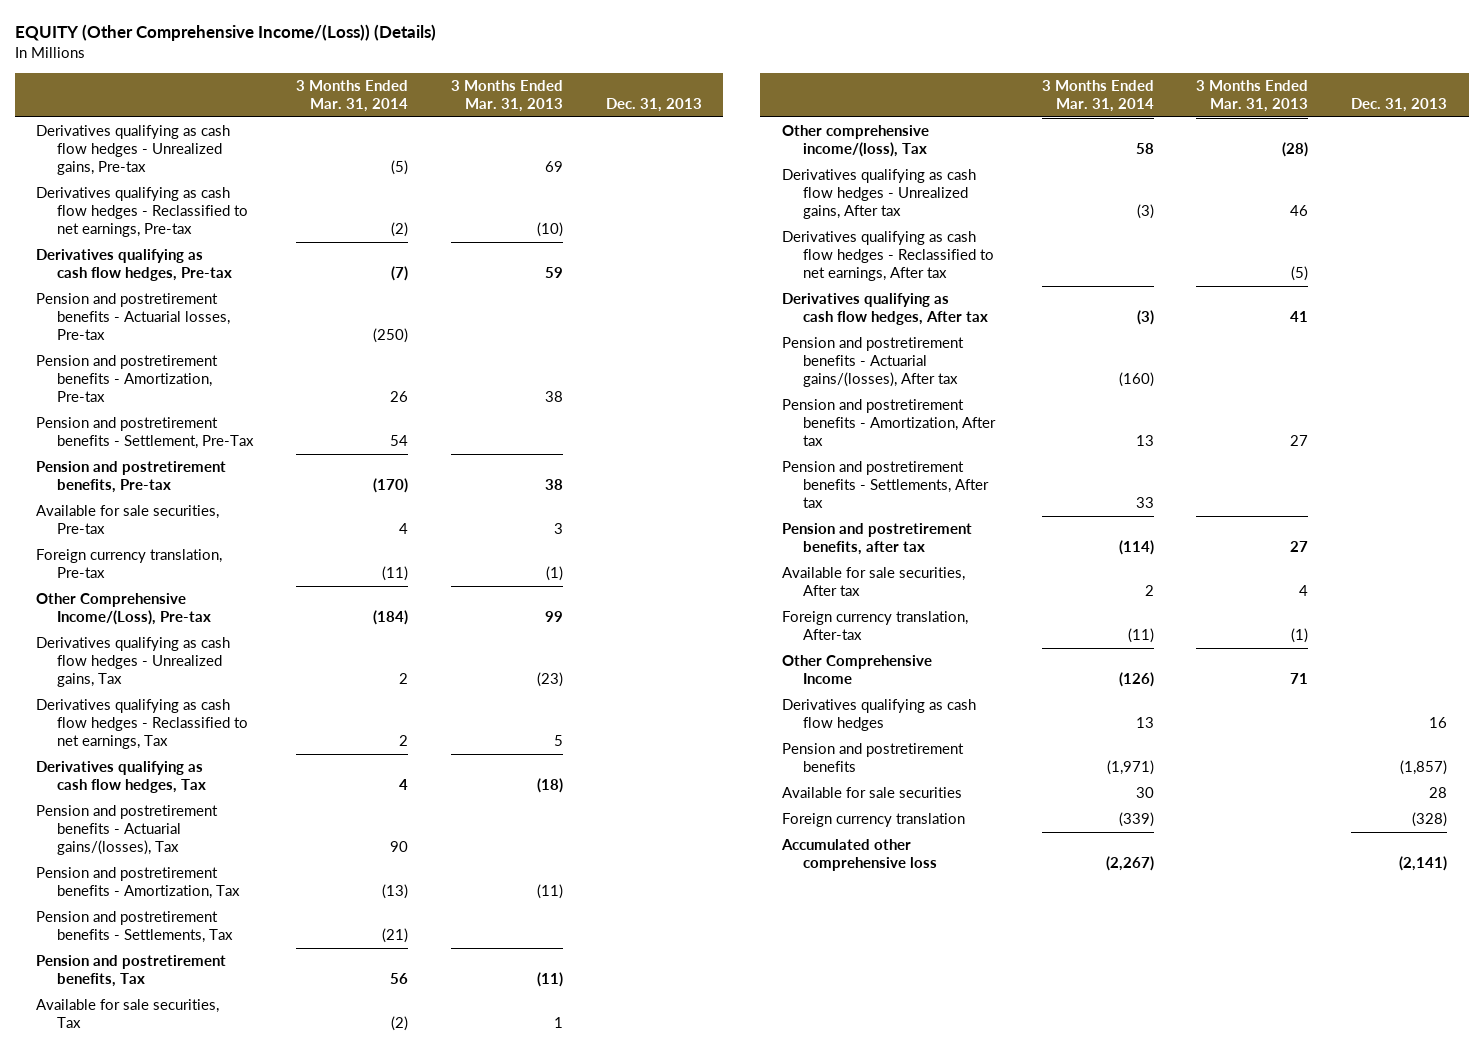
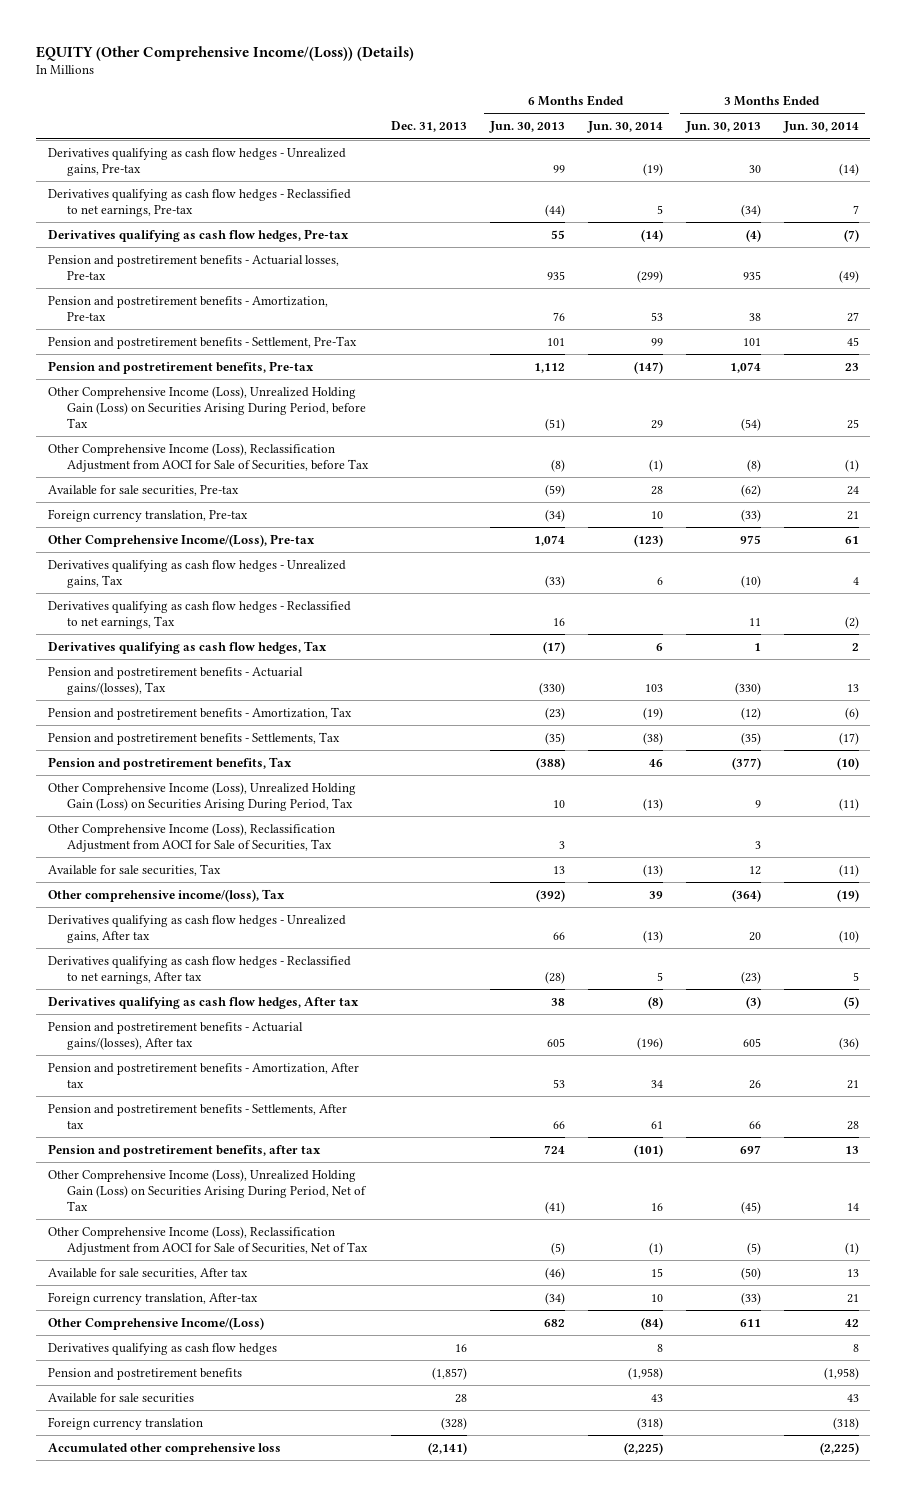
- | 3 Months Ended Mar. 31, 2014 | 3 Months Ended Mar. 31, 2013 | Dec. 31, 2013
+ | Dec. 31, 2013 | 6 Months Ended Jun. 30, 2013 | 6 Months Ended Jun. 30, 2014 | 3 Months Ended Jun. 30, 2013 | 3 Months Ended Jun. 30, 2014
+ Other Comprehensive Income (Loss), Unrealized Holding Gain (Loss) on Securities Arising During Period, before Tax | | (51) | 29 | (54) | 25
+ Other Comprehensive Income (Loss), Reclassification Adjustment from AOCI for Sale of Securities, before Tax | | (8) | (1) | (8) | (1)
+ Other Comprehensive Income (Loss), Unrealized Holding Gain (Loss) on Securities Arising During Period, Tax | | 10 | (13) | 9 | (11)
+ Other Comprehensive Income (Loss), Reclassification Adjustment from AOCI for Sale of Securities, Tax | | 3 | | 3 |
+ Other Comprehensive Income (Loss), Unrealized Holding Gain (Loss) on Securities Arising During Period, Net of Tax | | (41) | 16 | (45) | 14
+ Other Comprehensive Income (Loss), Reclassification Adjustment from AOCI for Sale of Securities, Net of Tax | | (5) | (1) | (5) | (1)
- Other Comprehensive Income | (126) | 71 |
+ Other Comprehensive Income/(Loss) | | 682 | (84) | 611 | 42

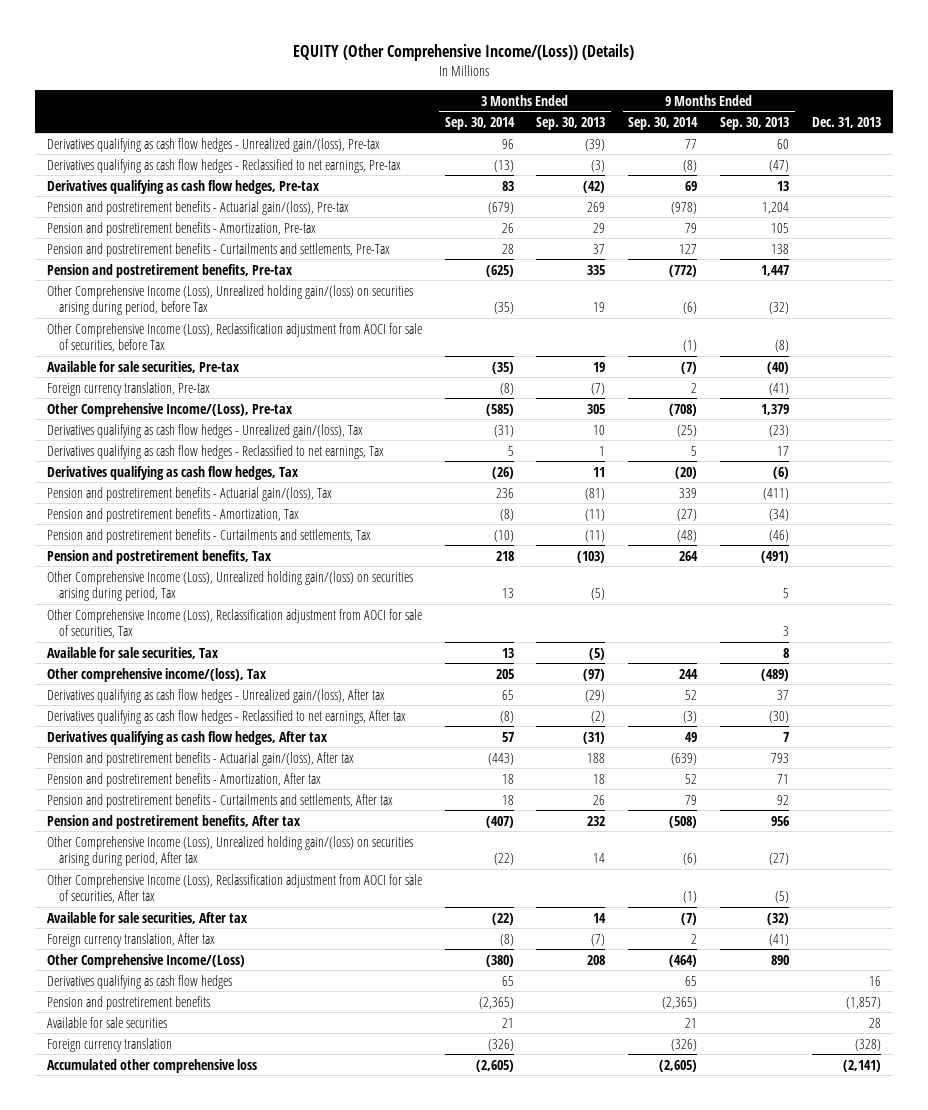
- | Dec. 31, 2013 | 6 Months Ended Jun. 30, 2013 | 6 Months Ended Jun. 30, 2014 | 3 Months Ended Jun. 30, 2013 | 3 Months Ended Jun. 30, 2014
+ | 3 Months Ended Sep. 30, 2014 | 3 Months Ended Sep. 30, 2013 | 9 Months Ended Sep. 30, 2014 | 9 Months Ended Sep. 30, 2013 | Dec. 31, 2013
- Derivatives qualifying as cash flow hedges - Unrealized gains, Pre-tax | | 99 | (19) | 30 | (14)
+ Derivatives qualifying as cash flow hedges - Unrealized gain/(loss), Pre-tax | 96 | (39) | 77 | 60 |
- Pension and postretirement benefits - Actuarial losses, Pre-tax | | 935 | (299) | 935 | (49)
+ Pension and postretirement benefits - Actuarial gain/(loss), Pre-tax | (679) | 269 | (978) | 1,204 |
- Pension and postretirement benefits - Settlement, Pre-Tax | | 101 | 99 | 101 | 45
+ Pension and postretirement benefits - Curtailments and settlements, Pre-Tax | 28 | 37 | 127 | 138 |
- Other Comprehensive Income (Loss), Unrealized Holding Gain (Loss) on Securities Arising During Period, before Tax | | (51) | 29 | (54) | 25
- Other Comprehensive Income (Loss), Reclassification Adjustment from AOCI for Sale of Securities, before Tax | | (8) | (1) | (8) | (1)
+ Other Comprehensive Income (Loss), Unrealized holding gain/(loss) on securities arising during period, before Tax | (35) | 19 | (6) | (32) |
+ Other Comprehensive Income (Loss), Reclassification adjustment from AOCI for sale of securities, before Tax | | | (1) | (8) |
- Derivatives qualifying as cash flow hedges - Unrealized gains, Tax | | (33) | 6 | (10) | 4
+ Derivatives qualifying as cash flow hedges - Unrealized gain/(loss), Tax | (31) | 10 | (25) | (23) |
- Pension and postretirement benefits - Actuarial gains/(losses), Tax | | (330) | 103 | (330) | 13
+ Pension and postretirement benefits - Actuarial gain/(loss), Tax | 236 | (81) | 339 | (411) |
- Pension and postretirement benefits - Settlements, Tax | | (35) | (38) | (35) | (17)
+ Pension and postretirement benefits - Curtailments and settlements, Tax | (10) | (11) | (48) | (46) |
- Other Comprehensive Income (Loss), Unrealized Holding Gain (Loss) on Securities Arising During Period, Tax | | 10 | (13) | 9 | (11)
- Other Comprehensive Income (Loss), Reclassification Adjustment from AOCI for Sale of Securities, Tax | | 3 | | 3 |
+ Other Comprehensive Income (Loss), Unrealized holding gain/(loss) on securities arising during period, Tax | 13 | (5) | | 5 |
+ Other Comprehensive Income (Loss), Reclassification adjustment from AOCI for sale of securities, Tax | | | | 3 |
- Derivatives qualifying as cash flow hedges - Unrealized gains, After tax | | 66 | (13) | 20 | (10)
+ Derivatives qualifying as cash flow hedges - Unrealized gain/(loss), After tax | 65 | (29) | 52 | 37 |
- Pension and postretirement benefits - Actuarial gains/(losses), After tax | | 605 | (196) | 605 | (36)
+ Pension and postretirement benefits - Actuarial gain/(loss), After tax | (443) | 188 | (639) | 793 |
- Pension and postretirement benefits - Settlements, After tax | | 66 | 61 | 66 | 28
- Pension and postretirement benefits, after tax | | 724 | (101) | 697 | 13
- Other Comprehensive Income (Loss), Unrealized Holding Gain (Loss) on Securities Arising During Period, Net of Tax | | (41) | 16 | (45) | 14
- Other Comprehensive Income (Loss), Reclassification Adjustment from AOCI for Sale of Securities, Net of Tax | | (5) | (1) | (5) | (1)
+ Pension and postretirement benefits - Curtailments and settlements, After tax | 18 | 26 | 79 | 92 |
+ Pension and postretirement benefits, After tax | (407) | 232 | (508) | 956 |
+ Other Comprehensive Income (Loss), Unrealized holding gain/(loss) on securities arising during period, After tax | (22) | 14 | (6) | (27) |
+ Other Comprehensive Income (Loss), Reclassification adjustment from AOCI for sale of securities, After tax | | | (1) | (5) |
- Foreign currency translation, After-tax | | (34) | 10 | (33) | 21
+ Foreign currency translation, After tax | (8) | (7) | 2 | (41) |

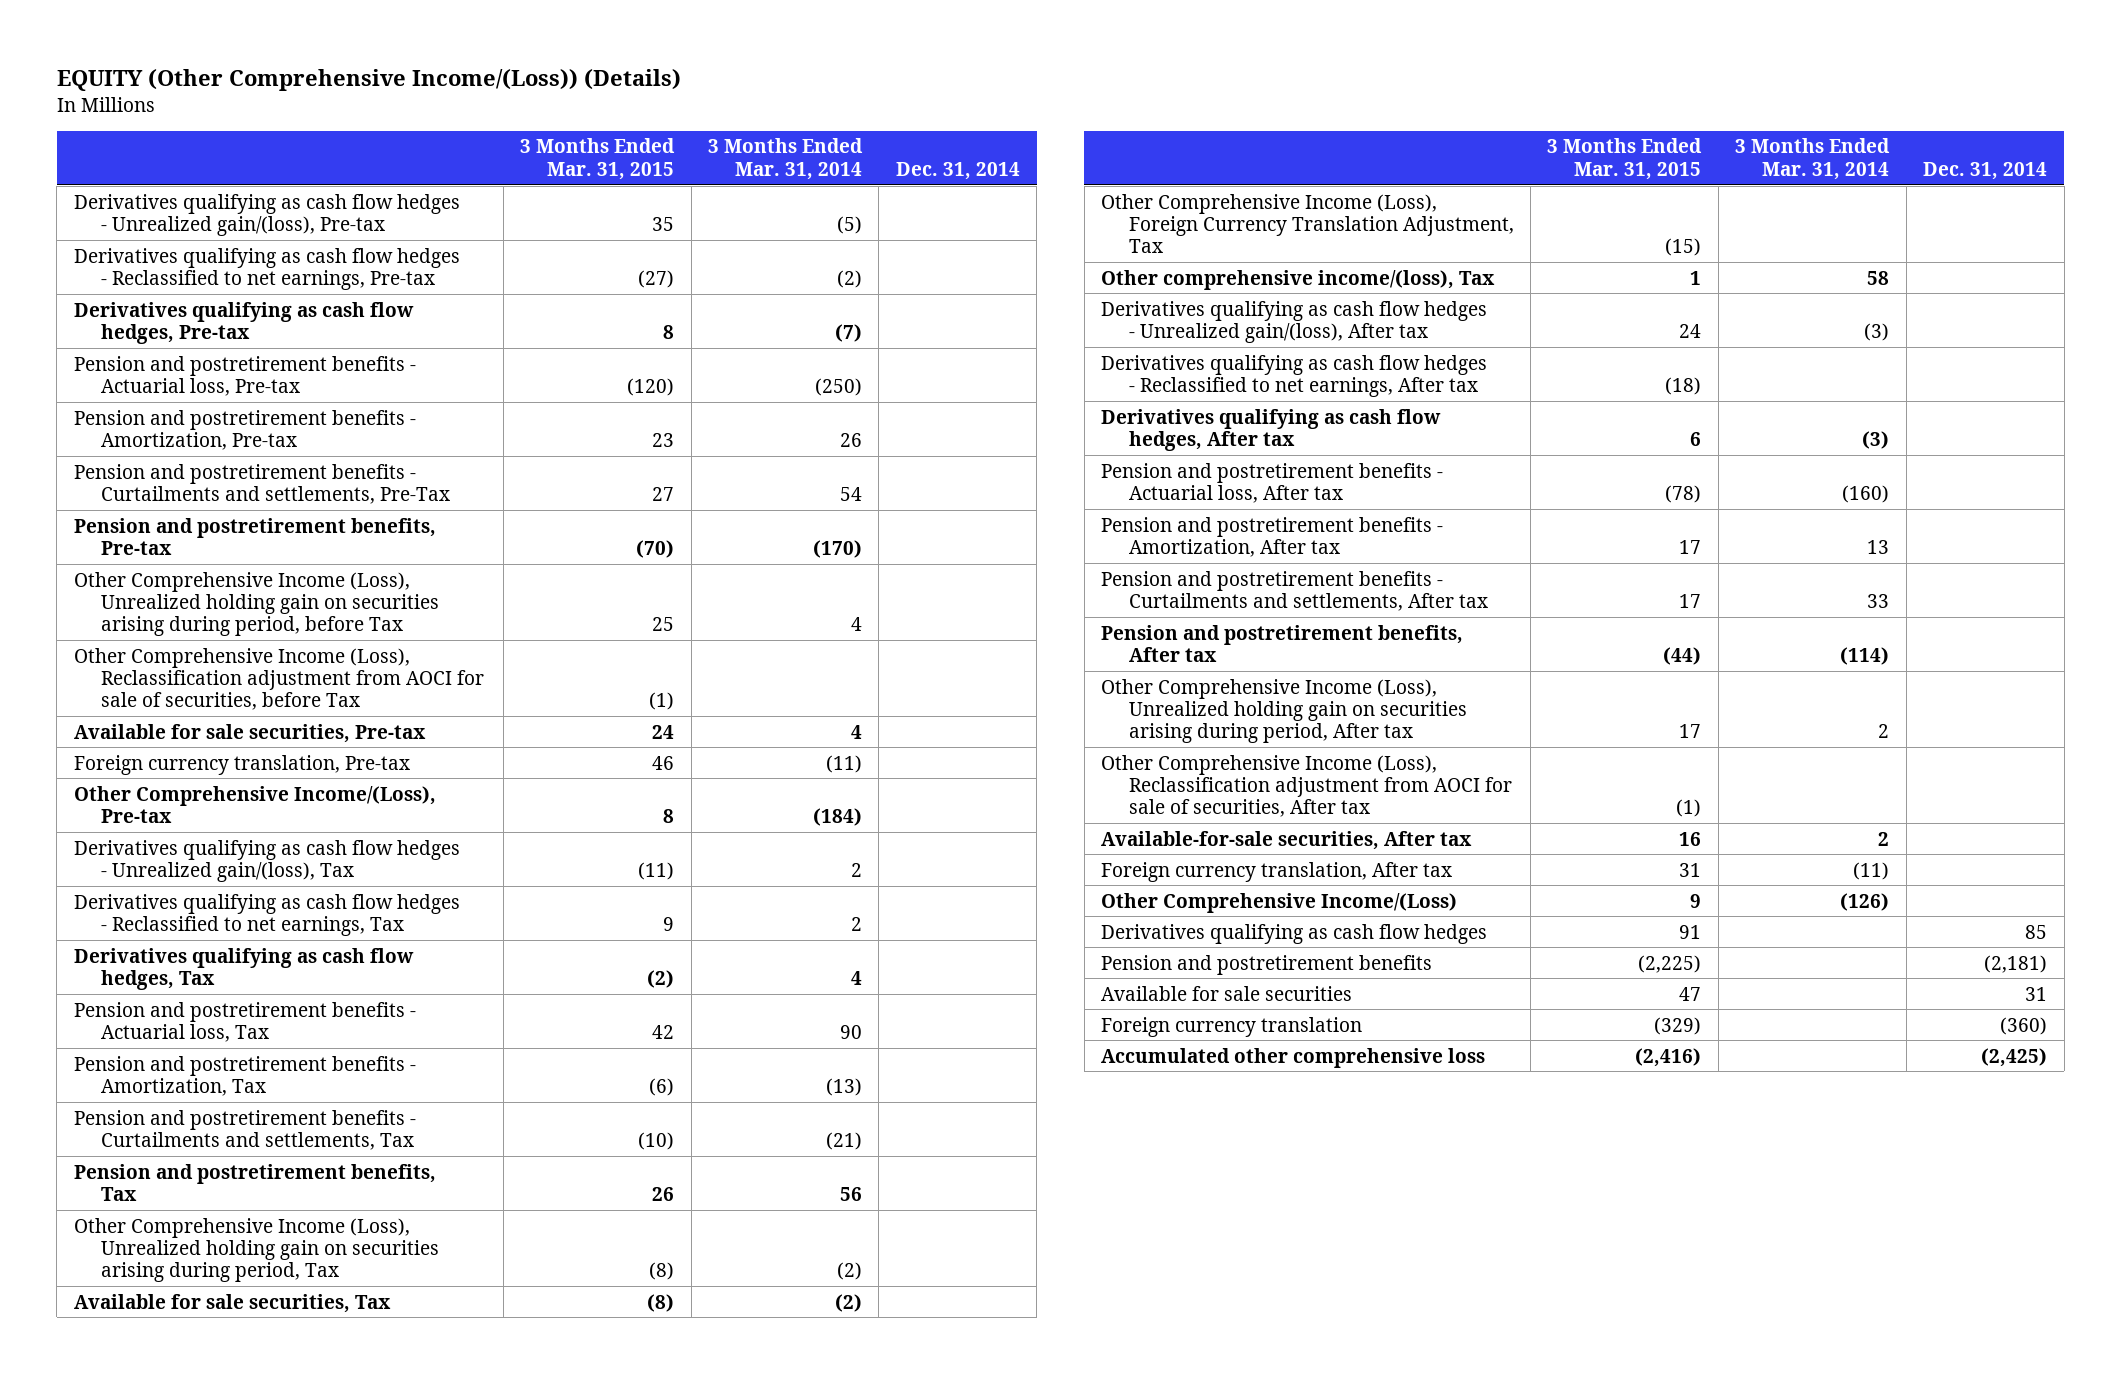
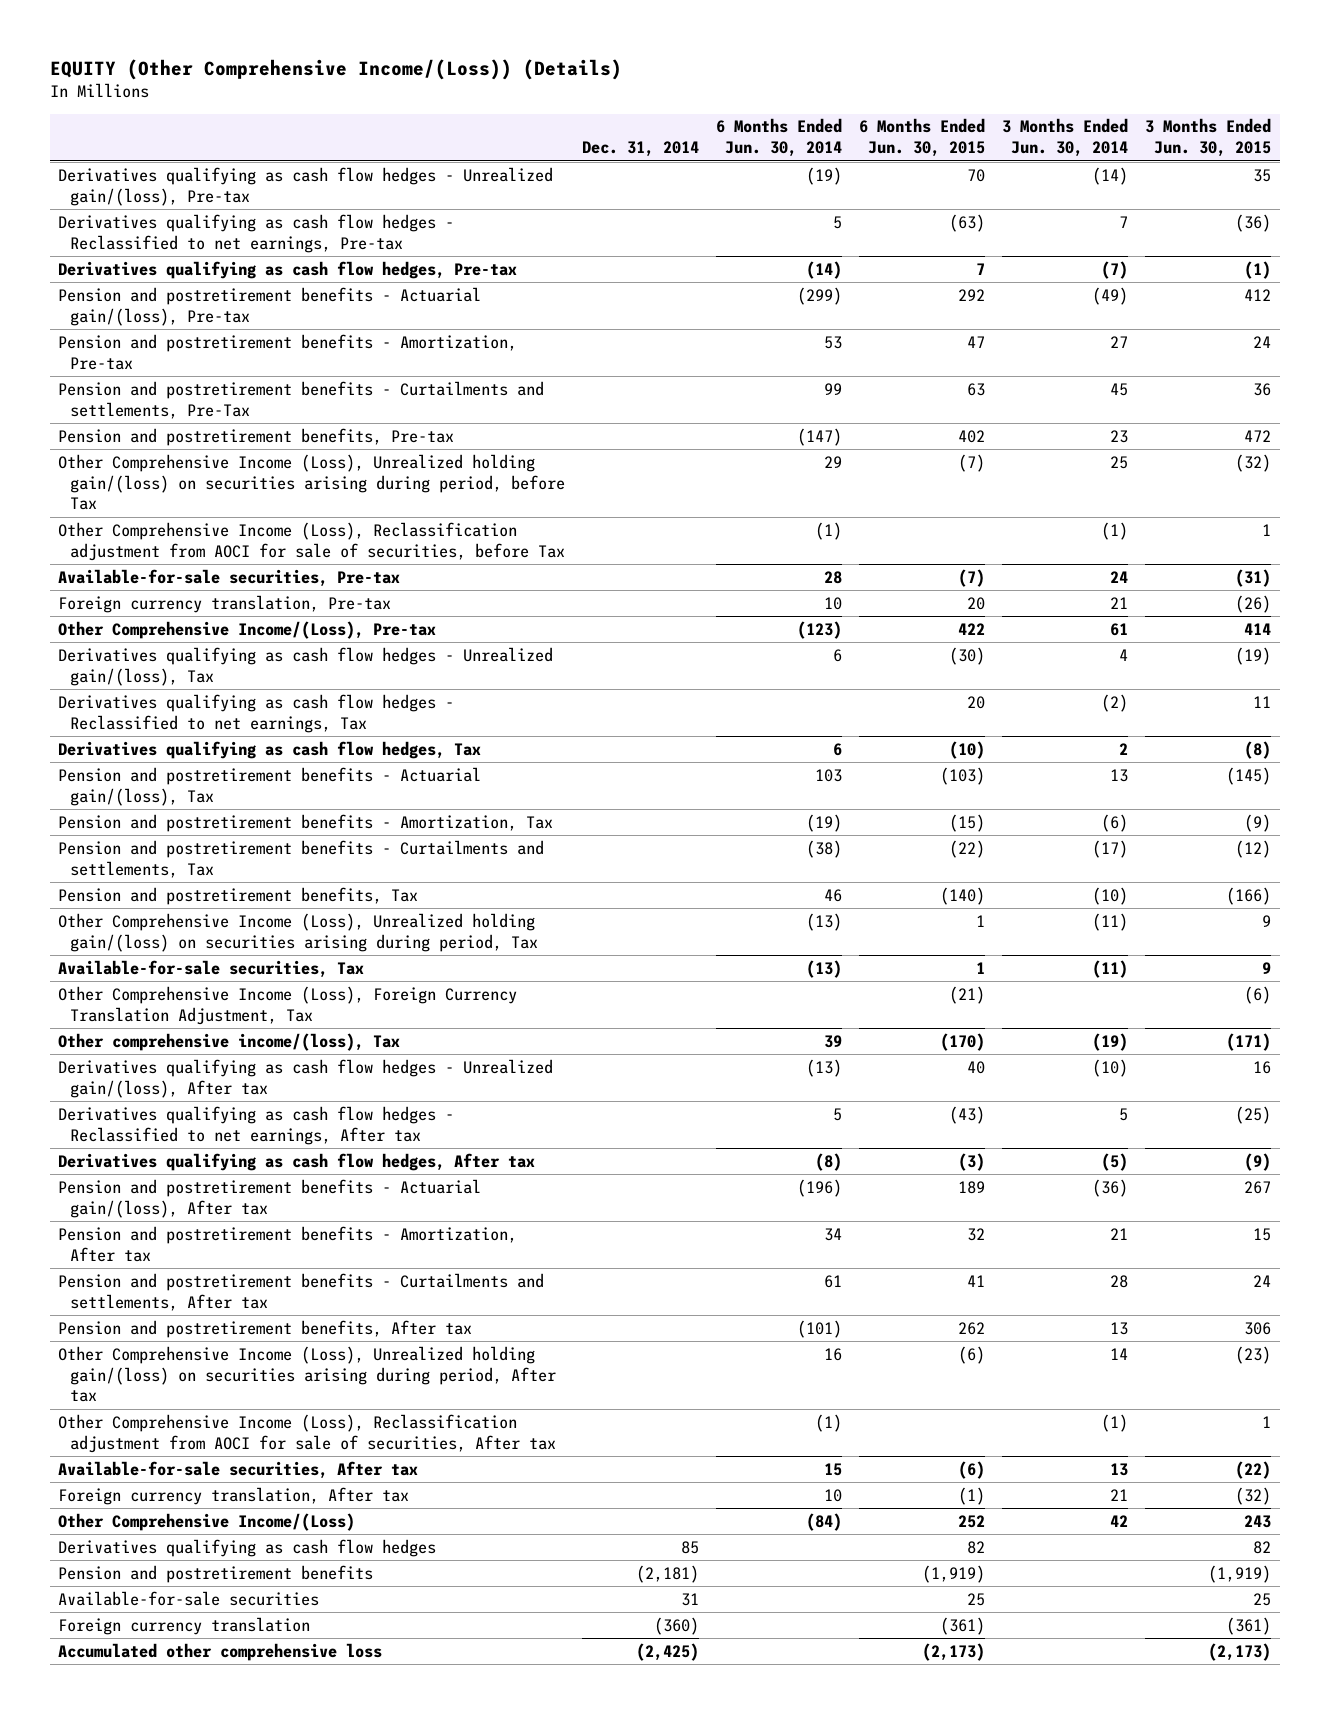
- | 3 Months Ended Mar. 31, 2015 | 3 Months Ended Mar. 31, 2014 | Dec. 31, 2014
+ | Dec. 31, 2014 | 6 Months Ended Jun. 30, 2014 | 6 Months Ended Jun. 30, 2015 | 3 Months Ended Jun. 30, 2014 | 3 Months Ended Jun. 30, 2015
- Pension and postretirement benefits - Actuarial loss, Pre-tax | (120) | (250) |
+ Pension and postretirement benefits - Actuarial gain/(loss), Pre-tax | | (299) | 292 | (49) | 412
- Other Comprehensive Income (Loss), Unrealized holding gain on securities arising during period, before Tax | 25 | 4 |
+ Other Comprehensive Income (Loss), Unrealized holding gain/(loss) on securities arising during period, before Tax | | 29 | (7) | 25 | (32)
- Available for sale securities, Pre-tax | 24 | 4 |
+ Available-for-sale securities, Pre-tax | | 28 | (7) | 24 | (31)
- Pension and postretirement benefits - Actuarial loss, Tax | 42 | 90 |
+ Pension and postretirement benefits - Actuarial gain/(loss), Tax | | 103 | (103) | 13 | (145)
- Other Comprehensive Income (Loss), Unrealized holding gain on securities arising during period, Tax | (8) | (2) |
- Available for sale securities, Tax | (8) | (2) |
+ Other Comprehensive Income (Loss), Unrealized holding gain/(loss) on securities arising during period, Tax | | (13) | 1 | (11) | 9
+ Available-for-sale securities, Tax | | (13) | 1 | (11) | 9
- Pension and postretirement benefits - Actuarial loss, After tax | (78) | (160) |
+ Pension and postretirement benefits - Actuarial gain/(loss), After tax | | (196) | 189 | (36) | 267
- Other Comprehensive Income (Loss), Unrealized holding gain on securities arising during period, After tax | 17 | 2 |
+ Other Comprehensive Income (Loss), Unrealized holding gain/(loss) on securities arising during period, After tax | | 16 | (6) | 14 | (23)
- Available for sale securities | 47 | | 31
+ Available-for-sale securities | 31 | | 25 | | 25

